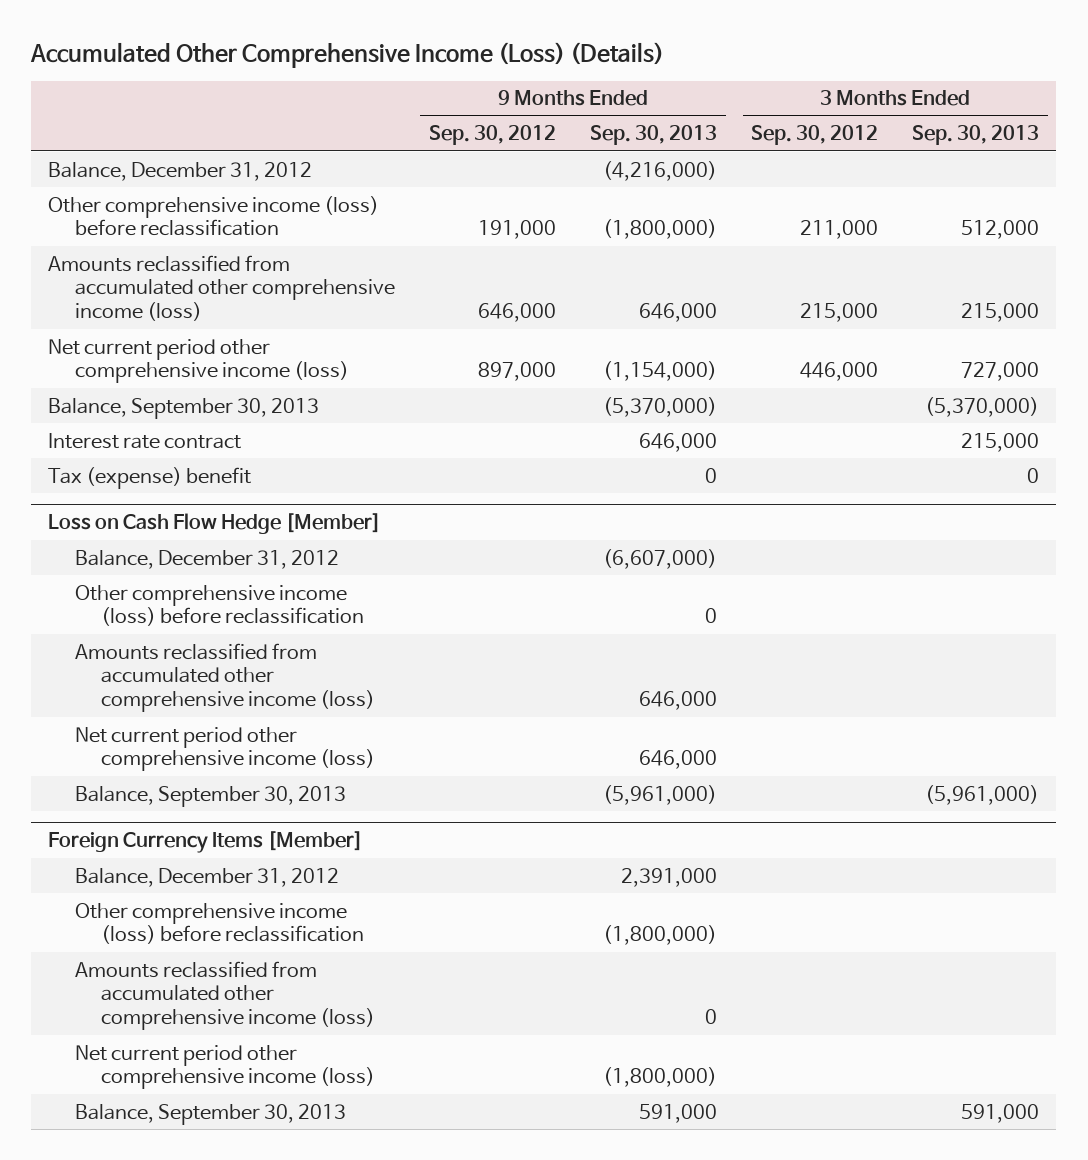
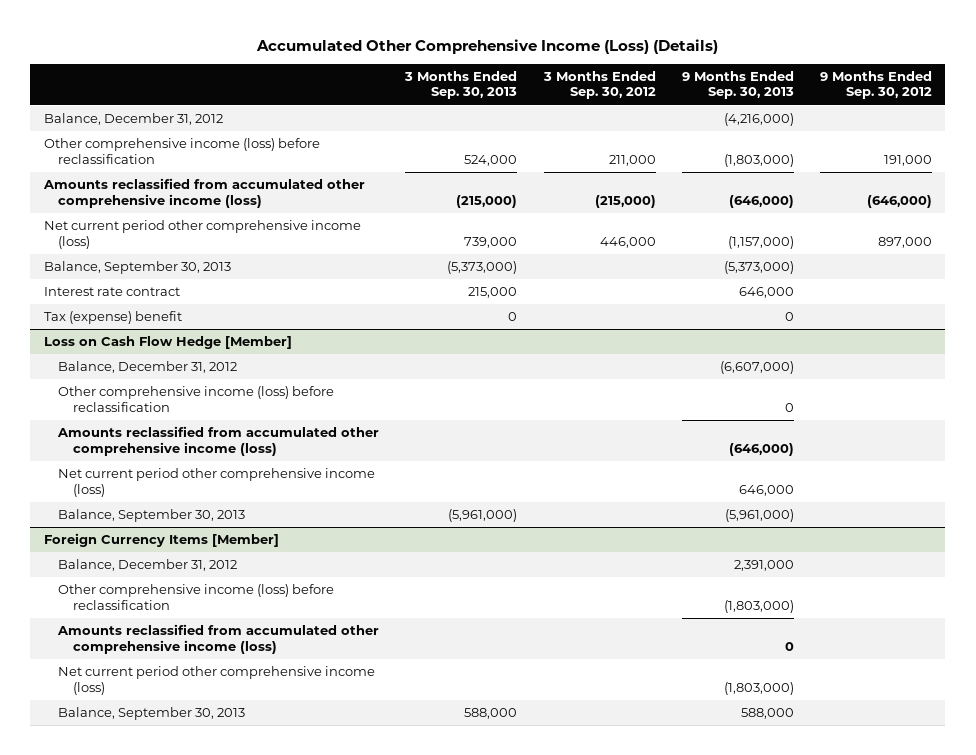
- | 9 Months Ended Sep. 30, 2012 | 9 Months Ended Sep. 30, 2013 | 3 Months Ended Sep. 30, 2012 | 3 Months Ended Sep. 30, 2013
+ | 3 Months Ended Sep. 30, 2013 | 3 Months Ended Sep. 30, 2012 | 9 Months Ended Sep. 30, 2013 | 9 Months Ended Sep. 30, 2012
- Other comprehensive income (loss) before reclassification | 191,000 | (1,800,000) | 211,000 | 512,000
- Amounts reclassified from accumulated other comprehensive income (loss) | 646,000 | 646,000 | 215,000 | 215,000
- Net current period other comprehensive income (loss) | 897,000 | (1,154,000) | 446,000 | 727,000
- Balance, September 30, 2013 | | (5,370,000) | | (5,370,000)
+ Other comprehensive income (loss) before reclassification | 524,000 | 211,000 | (1,803,000) | 191,000
+ Amounts reclassified from accumulated other comprehensive income (loss) | (215,000) | (215,000) | (646,000) | (646,000)
+ Net current period other comprehensive income (loss) | 739,000 | 446,000 | (1,157,000) | 897,000
+ Balance, September 30, 2013 | (5,373,000) | | (5,373,000) |
@ Loss on Cash Flow Hedge [Member]
- Amounts reclassified from accumulated other comprehensive income (loss) | | 646,000 | |
+ Amounts reclassified from accumulated other comprehensive income (loss) | | | (646,000) |
@ Foreign Currency Items [Member]
- Other comprehensive income (loss) before reclassification | | (1,800,000) | |
+ Other comprehensive income (loss) before reclassification | | | (1,803,000) |
- Net current period other comprehensive income (loss) | | (1,800,000) | |
- Balance, September 30, 2013 | | 591,000 | | 591,000
+ Net current period other comprehensive income (loss) | | | (1,803,000) |
+ Balance, September 30, 2013 | 588,000 | | 588,000 |

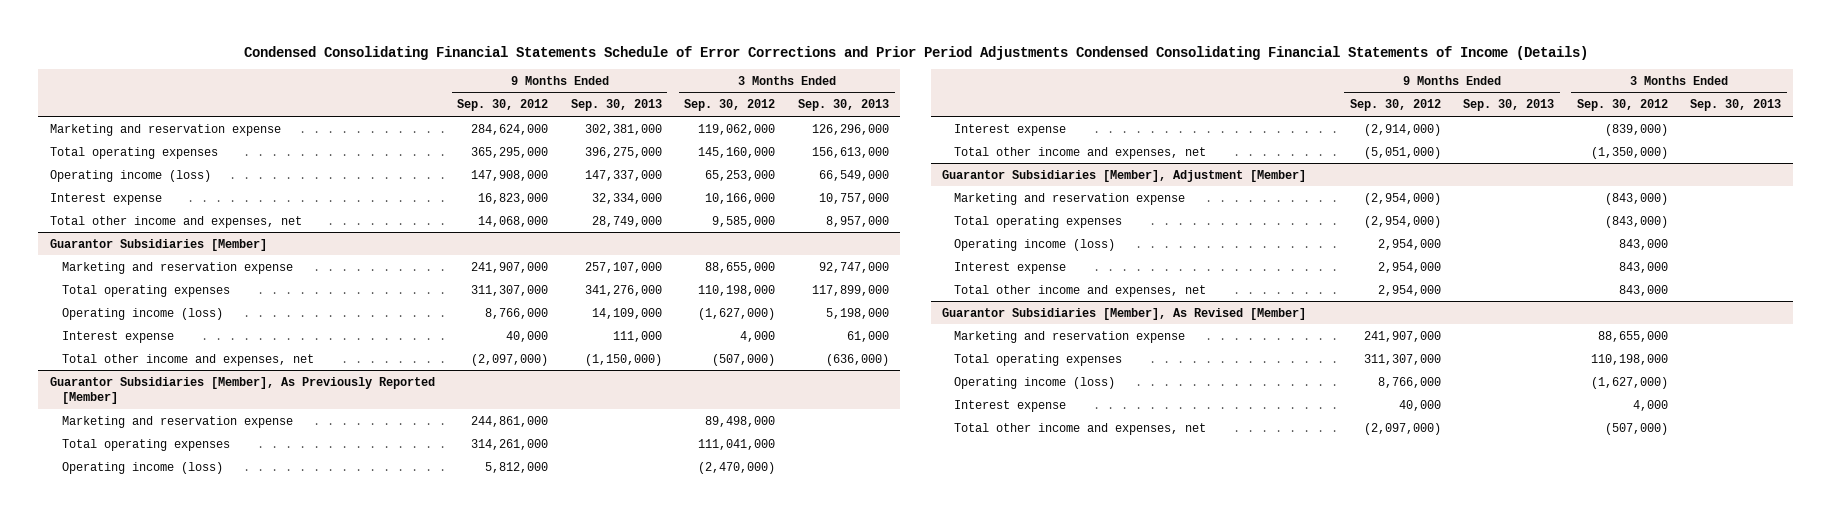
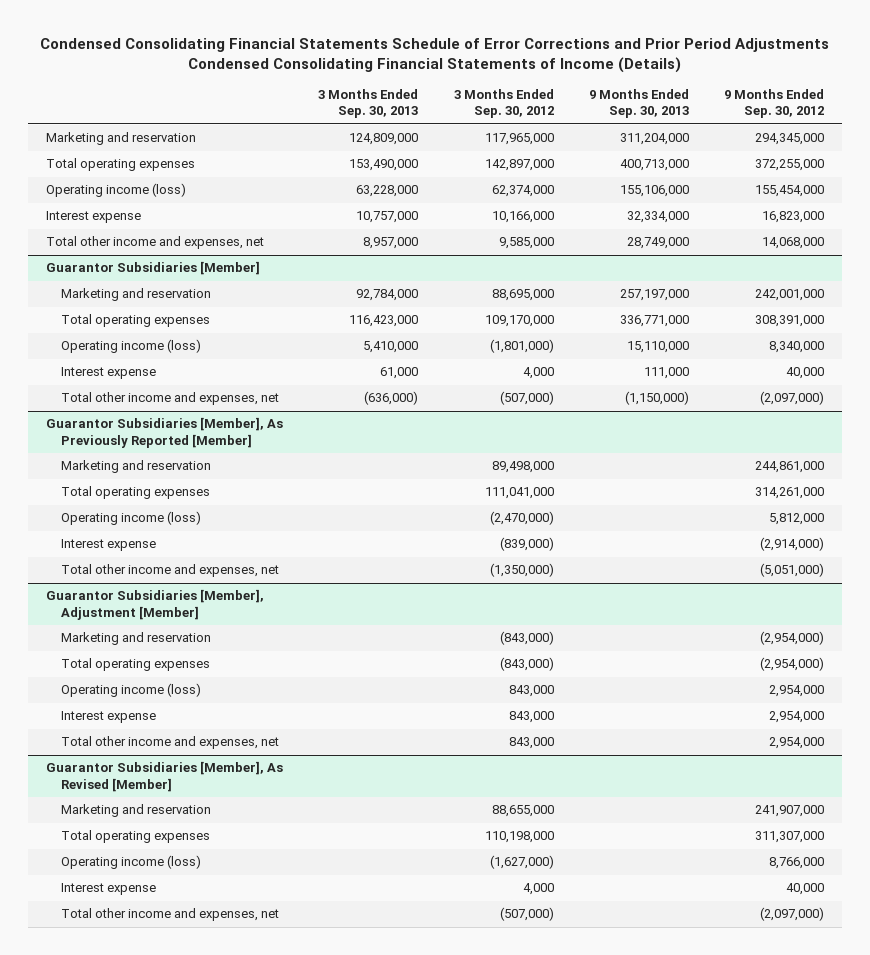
- | 9 Months Ended Sep. 30, 2012 | 9 Months Ended Sep. 30, 2013 | 3 Months Ended Sep. 30, 2012 | 3 Months Ended Sep. 30, 2013
+ | 3 Months Ended Sep. 30, 2013 | 3 Months Ended Sep. 30, 2012 | 9 Months Ended Sep. 30, 2013 | 9 Months Ended Sep. 30, 2012
- Marketing and reservation expense | 284,624,000 | 302,381,000 | 119,062,000 | 126,296,000
- Total operating expenses | 365,295,000 | 396,275,000 | 145,160,000 | 156,613,000
- Operating income (loss) | 147,908,000 | 147,337,000 | 65,253,000 | 66,549,000
+ Marketing and reservation | 124,809,000 | 117,965,000 | 311,204,000 | 294,345,000
+ Total operating expenses | 153,490,000 | 142,897,000 | 400,713,000 | 372,255,000
+ Operating income (loss) | 63,228,000 | 62,374,000 | 155,106,000 | 155,454,000
@ Guarantor Subsidiaries [Member]
- Marketing and reservation expense | 241,907,000 | 257,107,000 | 88,655,000 | 92,747,000
- Total operating expenses | 311,307,000 | 341,276,000 | 110,198,000 | 117,899,000
- Operating income (loss) | 8,766,000 | 14,109,000 | (1,627,000) | 5,198,000
+ Marketing and reservation | 92,784,000 | 88,695,000 | 257,197,000 | 242,001,000
+ Total operating expenses | 116,423,000 | 109,170,000 | 336,771,000 | 308,391,000
+ Operating income (loss) | 5,410,000 | (1,801,000) | 15,110,000 | 8,340,000
@ Guarantor Subsidiaries [Member], As Previously Reported [Member]
- Marketing and reservation expense | 244,861,000 | | 89,498,000 |
+ Marketing and reservation | | 89,498,000 | | 244,861,000
@ Guarantor Subsidiaries [Member], Adjustment [Member]
- Marketing and reservation expense | (2,954,000) | | (843,000) |
+ Marketing and reservation | | (843,000) | | (2,954,000)
@ Guarantor Subsidiaries [Member], As Revised [Member]
- Marketing and reservation expense | 241,907,000 | | 88,655,000 |
+ Marketing and reservation | | 88,655,000 | | 241,907,000

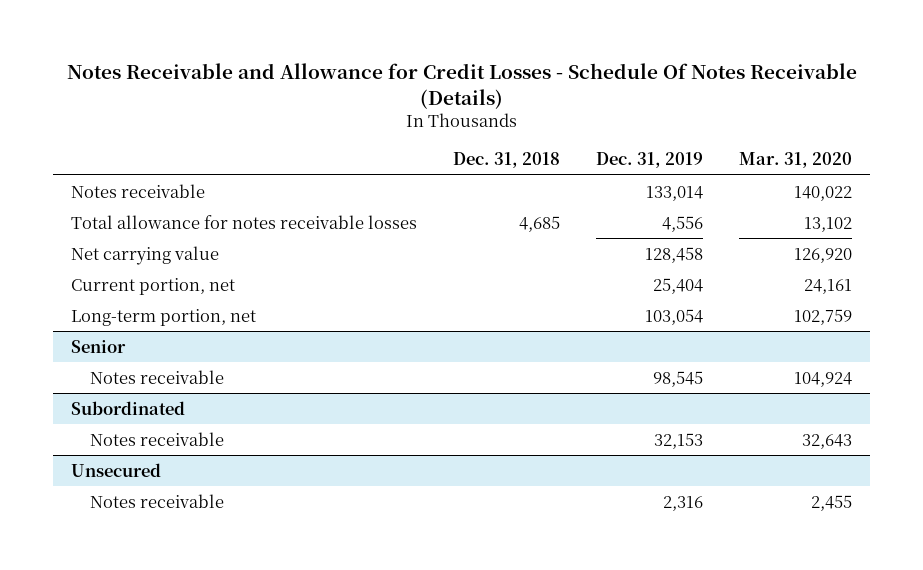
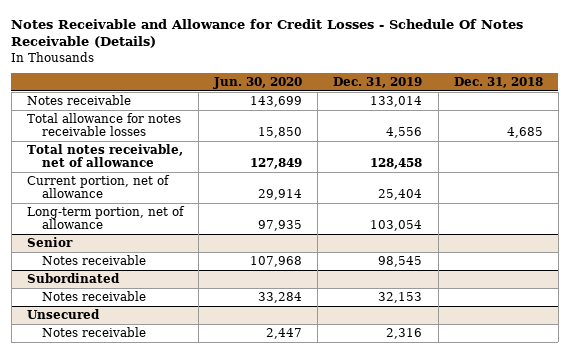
- | Dec. 31, 2018 | Dec. 31, 2019 | Mar. 31, 2020
+ | Jun. 30, 2020 | Dec. 31, 2019 | Dec. 31, 2018
- Net carrying value | | 128,458 | 126,920
- Current portion, net | | 25,404 | 24,161
- Long-term portion, net | | 103,054 | 102,759
+ Total notes receivable, net of allowance | 127,849 | 128,458 |
+ Current portion, net of allowance | 29,914 | 25,404 |
+ Long-term portion, net of allowance | 97,935 | 103,054 |

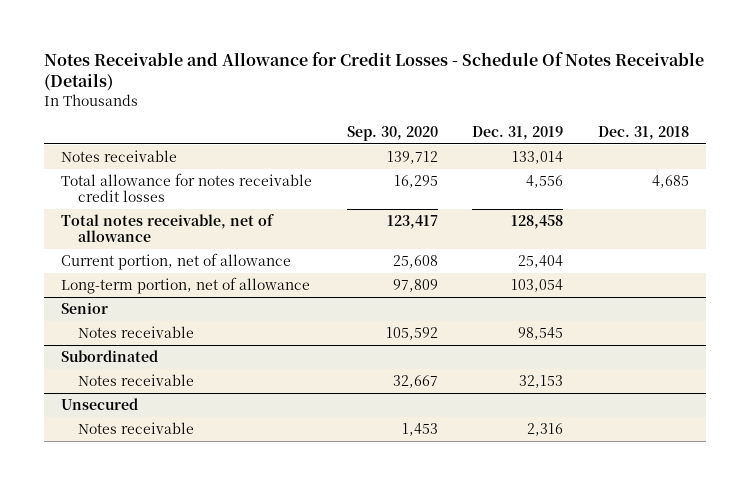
- | Jun. 30, 2020 | Dec. 31, 2019 | Dec. 31, 2018
+ | Sep. 30, 2020 | Dec. 31, 2019 | Dec. 31, 2018
- Total allowance for notes receivable losses | 15,850 | 4,556 | 4,685
+ Total allowance for notes receivable credit losses | 16,295 | 4,556 | 4,685

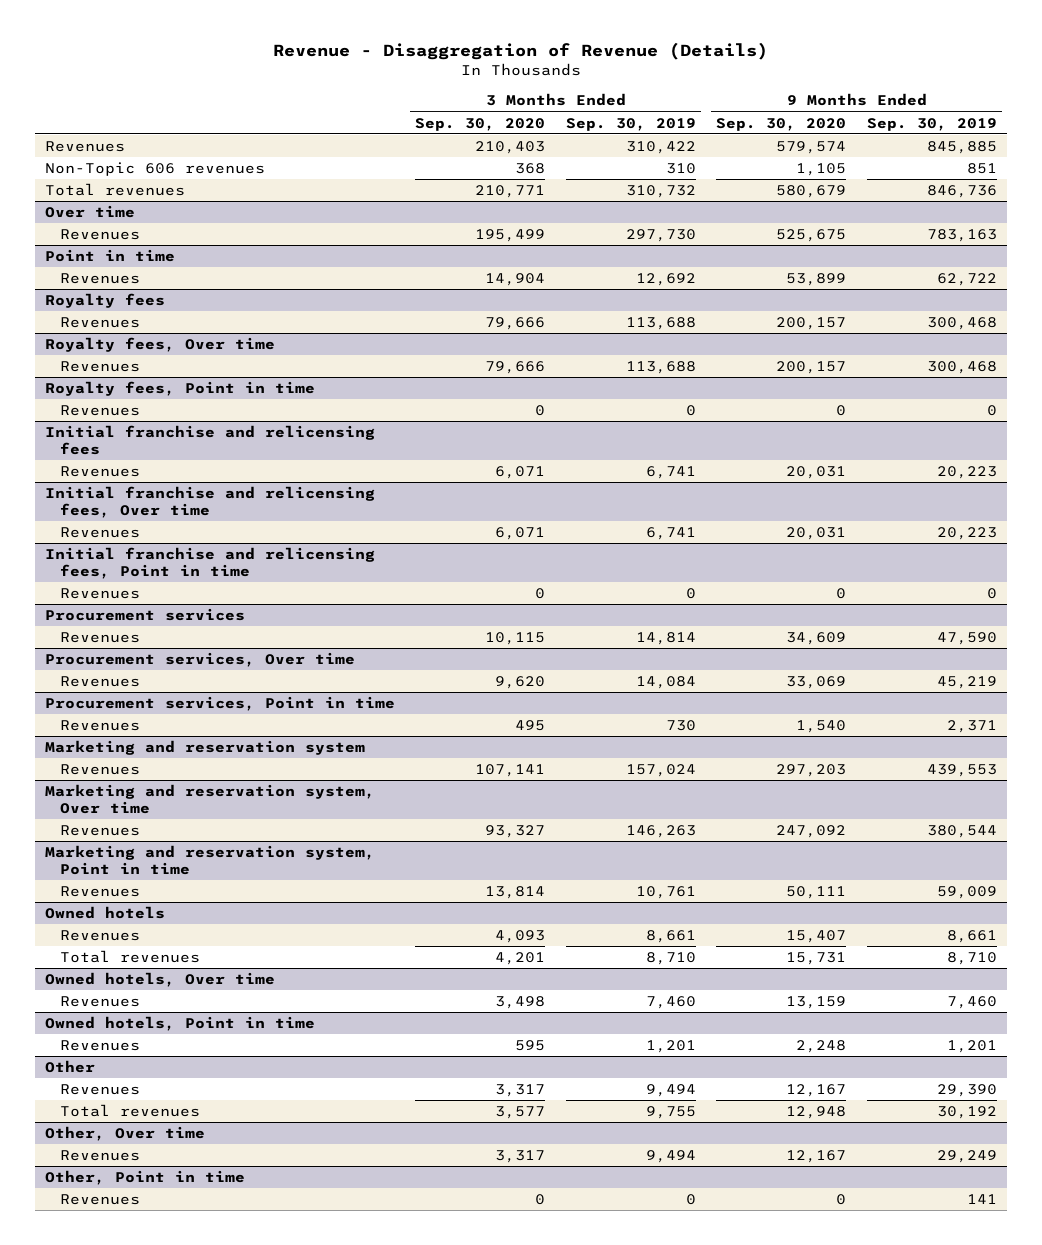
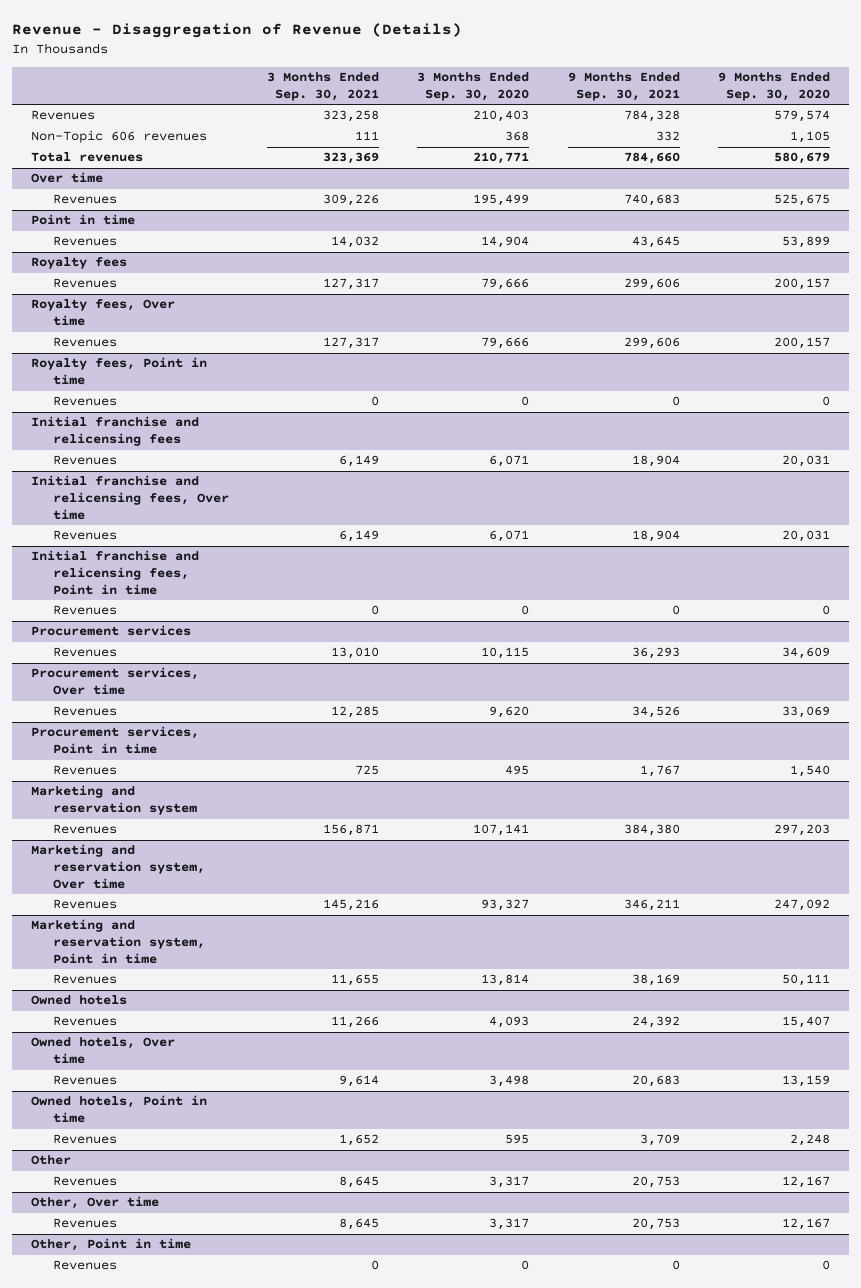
- | 3 Months Ended Sep. 30, 2020 | 3 Months Ended Sep. 30, 2019 | 9 Months Ended Sep. 30, 2020 | 9 Months Ended Sep. 30, 2019
+ | 3 Months Ended Sep. 30, 2021 | 3 Months Ended Sep. 30, 2020 | 9 Months Ended Sep. 30, 2021 | 9 Months Ended Sep. 30, 2020
@ Owned hotels
- Total revenues | 4,201 | 8,710 | 15,731 | 8,710
@ Other
- Total revenues | 3,577 | 9,755 | 12,948 | 30,192

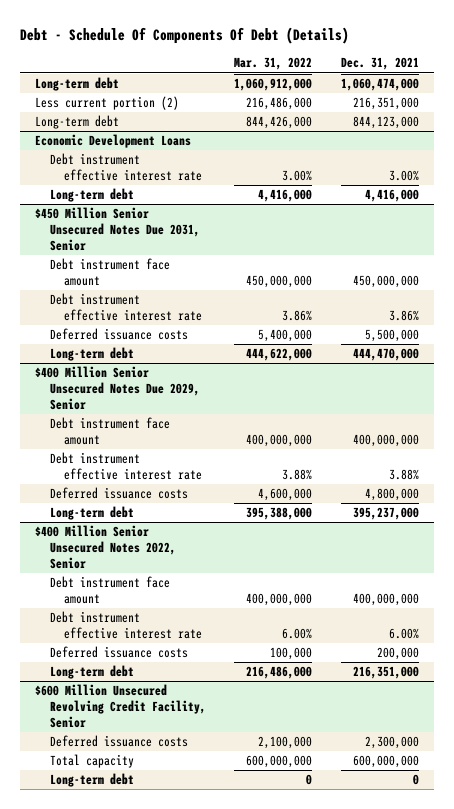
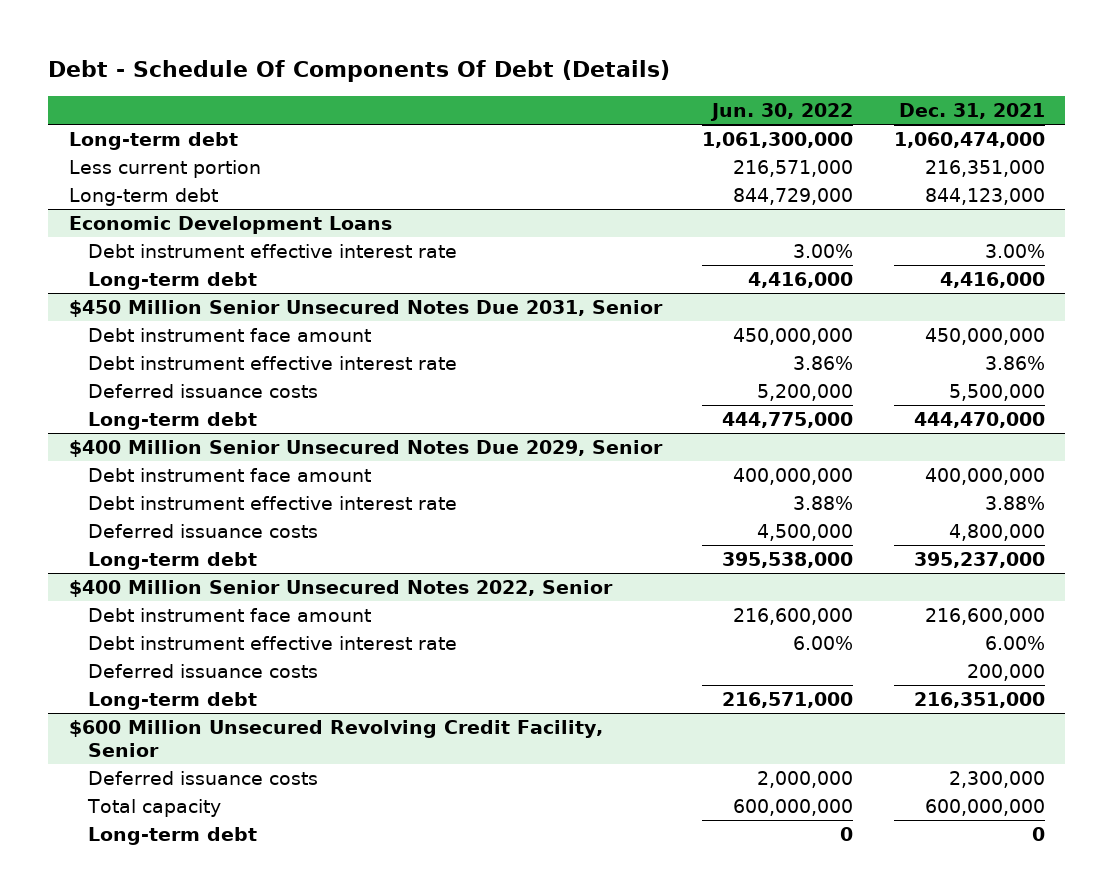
- | Mar. 31, 2022 | Dec. 31, 2021
+ | Jun. 30, 2022 | Dec. 31, 2021
- Less current portion (2) | 216,486,000 | 216,351,000
+ Less current portion | 216,571,000 | 216,351,000
@ $400 Million Senior Unsecured Notes 2022, Senior
- Debt instrument face amount | 400,000,000 | 400,000,000
+ Debt instrument face amount | 216,600,000 | 216,600,000

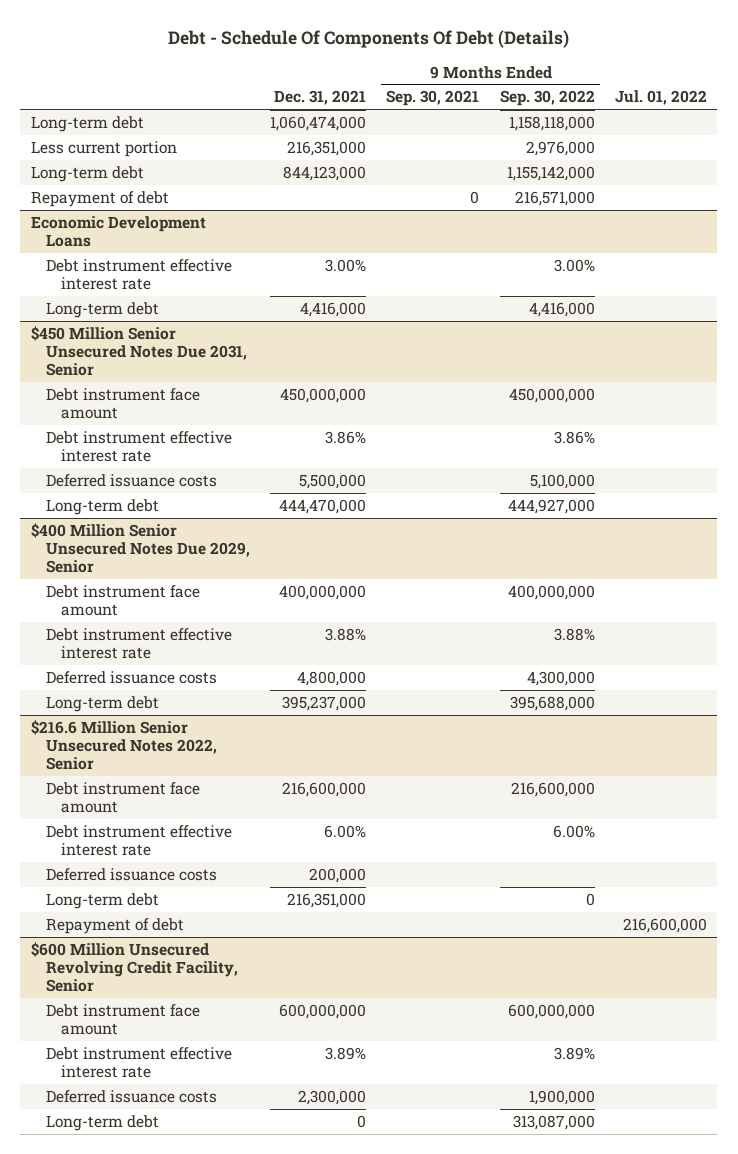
- | Jun. 30, 2022 | Dec. 31, 2021
+ | Dec. 31, 2021 | 9 Months Ended Sep. 30, 2021 | 9 Months Ended Sep. 30, 2022 | Jul. 01, 2022
+ Repayment of debt | | 0 | 216,571,000 |
- $400 Million Senior Unsecured Notes 2022, Senior
+ $216.6 Million Senior Unsecured Notes 2022, Senior
+ Repayment of debt | | | | 216,600,000
@ $600 Million Unsecured Revolving Credit Facility, Senior
+ Debt instrument face amount | 600,000,000 | | 600,000,000 |
+ Debt instrument effective interest rate | 3.89% | | 3.89% |
- Total capacity | 600,000,000 | 600,000,000

